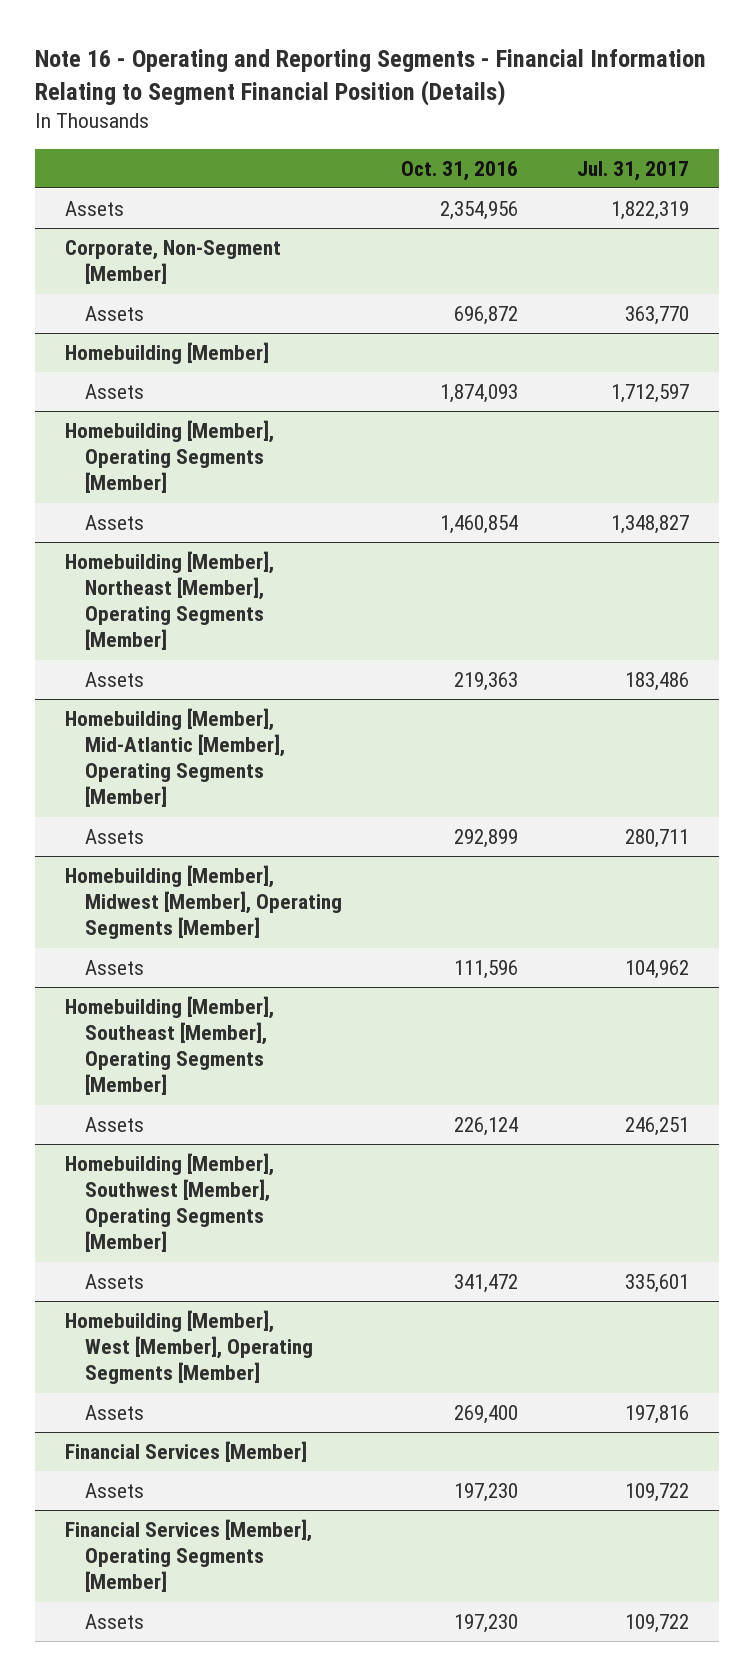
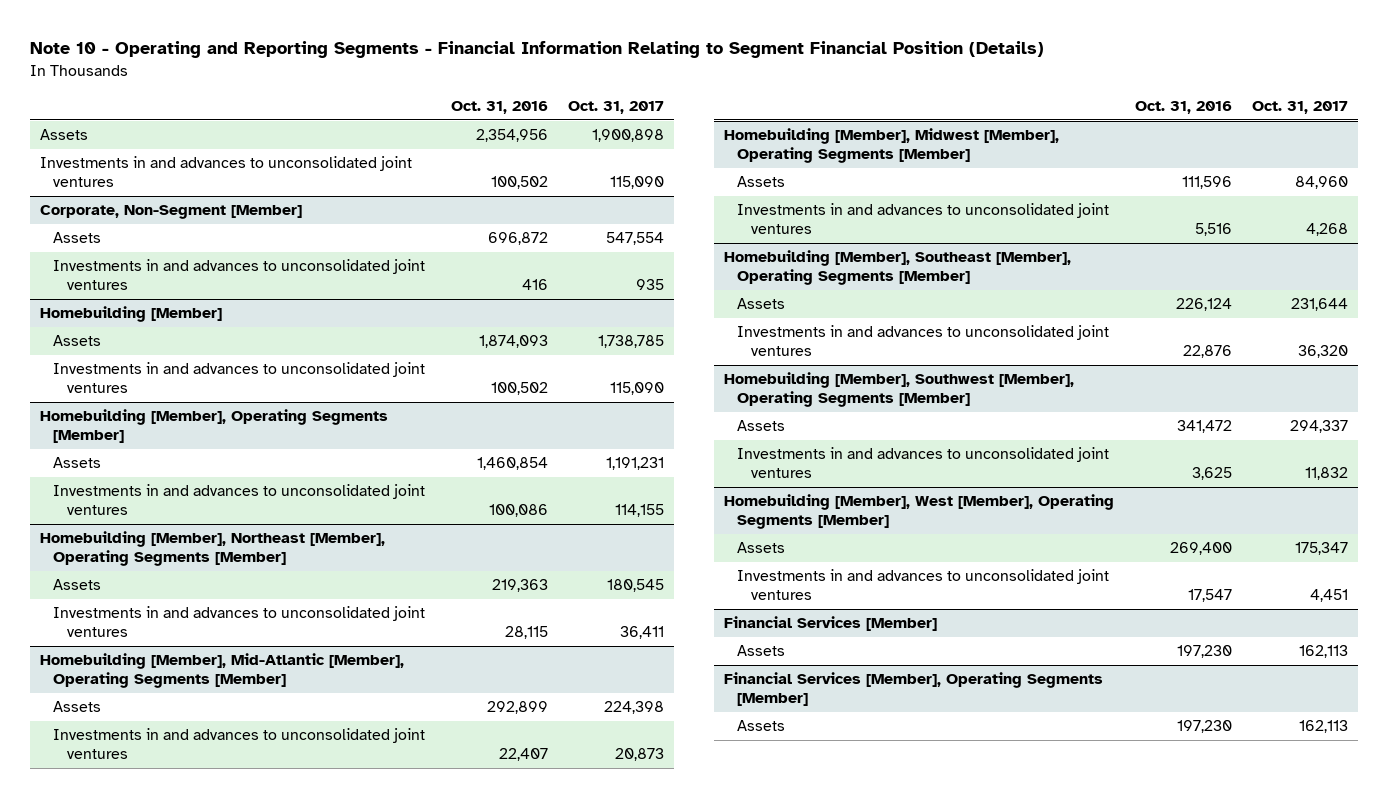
- Note 16 - Operating and Reporting Segments - Financial Information Relating to Segment Financial Position (Details)
+ Note 10 - Operating and Reporting Segments - Financial Information Relating to Segment Financial Position (Details)
- | Oct. 31, 2016 | Jul. 31, 2017
+ | Oct. 31, 2016 | Oct. 31, 2017
+ Investments in and advances to unconsolidated joint ventures | 100,502 | 115,090
@ Corporate, Non-Segment [Member]
+ Investments in and advances to unconsolidated joint ventures | 416 | 935
@ Homebuilding [Member]
+ Investments in and advances to unconsolidated joint ventures | 100,502 | 115,090
@ Homebuilding [Member], Operating Segments [Member]
+ Investments in and advances to unconsolidated joint ventures | 100,086 | 114,155
@ Homebuilding [Member], Northeast [Member], Operating Segments [Member]
+ Investments in and advances to unconsolidated joint ventures | 28,115 | 36,411
@ Homebuilding [Member], Mid-Atlantic [Member], Operating Segments [Member]
+ Investments in and advances to unconsolidated joint ventures | 22,407 | 20,873
@ Homebuilding [Member], Midwest [Member], Operating Segments [Member]
+ Investments in and advances to unconsolidated joint ventures | 5,516 | 4,268
@ Homebuilding [Member], Southeast [Member], Operating Segments [Member]
+ Investments in and advances to unconsolidated joint ventures | 22,876 | 36,320
@ Homebuilding [Member], Southwest [Member], Operating Segments [Member]
+ Investments in and advances to unconsolidated joint ventures | 3,625 | 11,832
@ Homebuilding [Member], West [Member], Operating Segments [Member]
+ Investments in and advances to unconsolidated joint ventures | 17,547 | 4,451

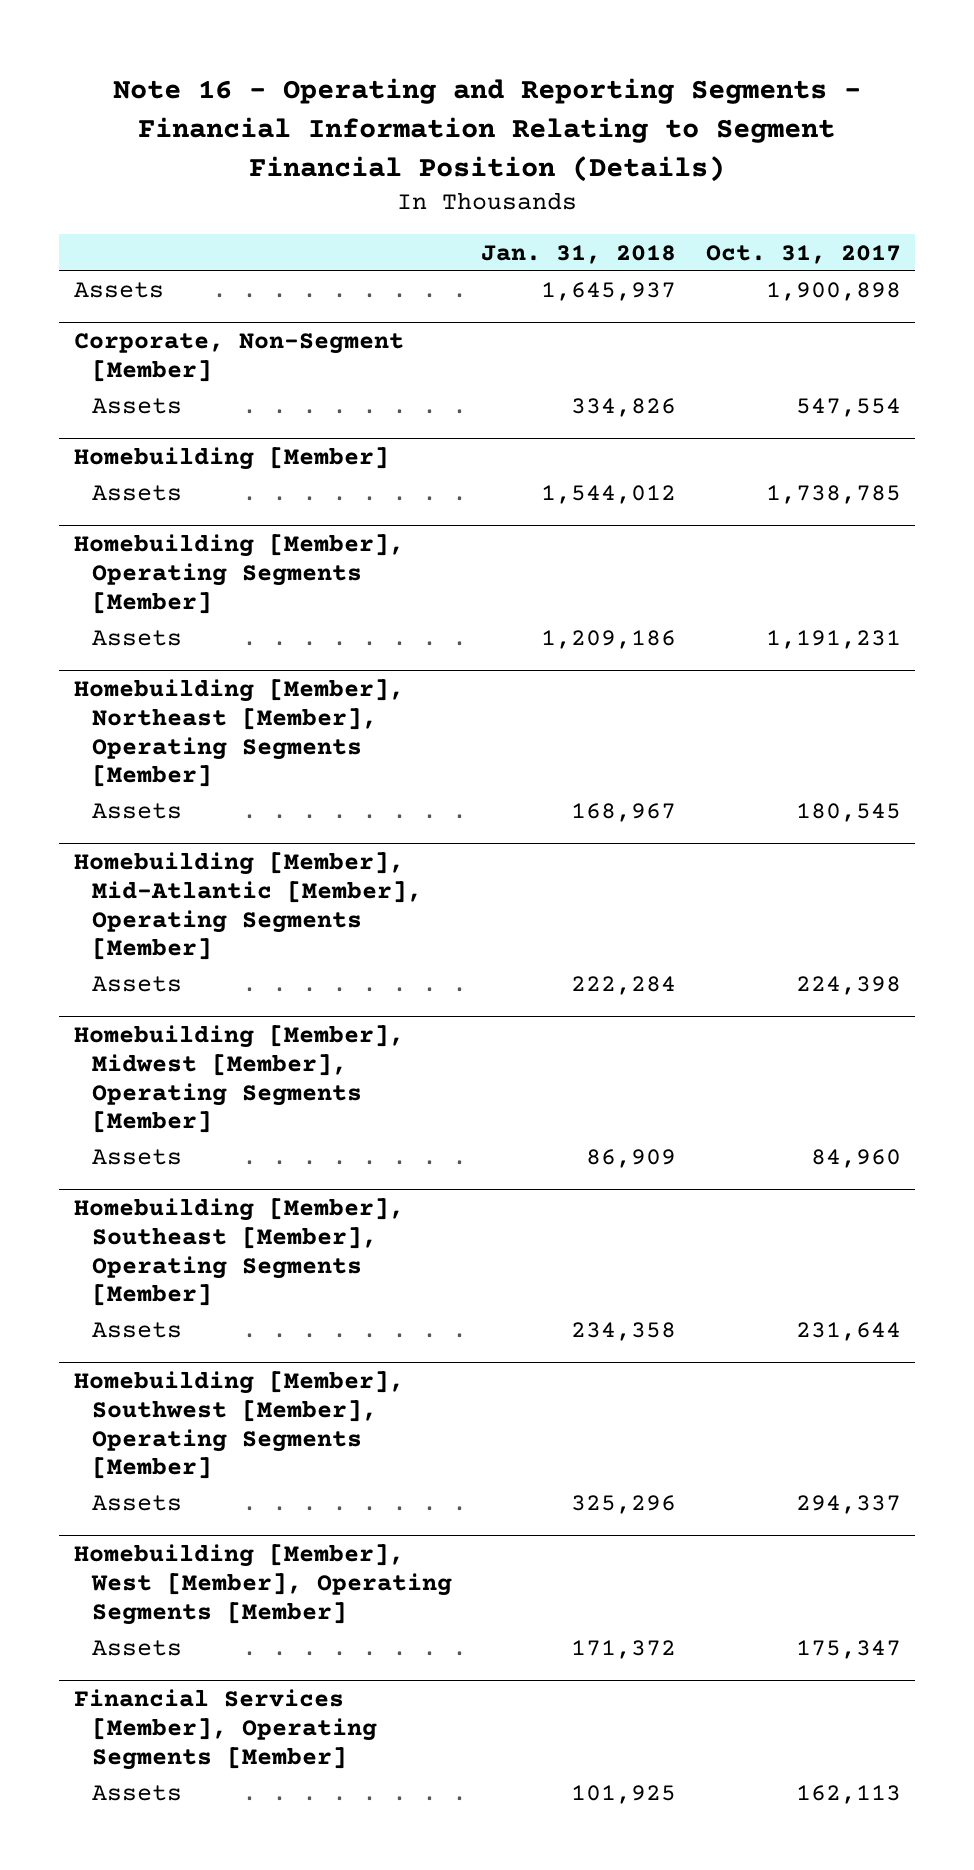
- Note 10 - Operating and Reporting Segments - Financial Information Relating to Segment Financial Position (Details)
+ Note 16 - Operating and Reporting Segments - Financial Information Relating to Segment Financial Position (Details)
- | Oct. 31, 2016 | Oct. 31, 2017
+ | Jan. 31, 2018 | Oct. 31, 2017
- Investments in and advances to unconsolidated joint ventures | 100,502 | 115,090
@ Corporate, Non-Segment [Member]
- Investments in and advances to unconsolidated joint ventures | 416 | 935
@ Homebuilding [Member]
- Investments in and advances to unconsolidated joint ventures | 100,502 | 115,090
@ Homebuilding [Member], Operating Segments [Member]
- Investments in and advances to unconsolidated joint ventures | 100,086 | 114,155
@ Homebuilding [Member], Northeast [Member], Operating Segments [Member]
- Investments in and advances to unconsolidated joint ventures | 28,115 | 36,411
@ Homebuilding [Member], Mid-Atlantic [Member], Operating Segments [Member]
- Investments in and advances to unconsolidated joint ventures | 22,407 | 20,873
@ Homebuilding [Member], Midwest [Member], Operating Segments [Member]
- Investments in and advances to unconsolidated joint ventures | 5,516 | 4,268
@ Homebuilding [Member], Southeast [Member], Operating Segments [Member]
- Investments in and advances to unconsolidated joint ventures | 22,876 | 36,320
@ Homebuilding [Member], Southwest [Member], Operating Segments [Member]
- Investments in and advances to unconsolidated joint ventures | 3,625 | 11,832
@ Homebuilding [Member], West [Member], Operating Segments [Member]
- Investments in and advances to unconsolidated joint ventures | 17,547 | 4,451
- Financial Services [Member]
- Assets | 197,230 | 162,113

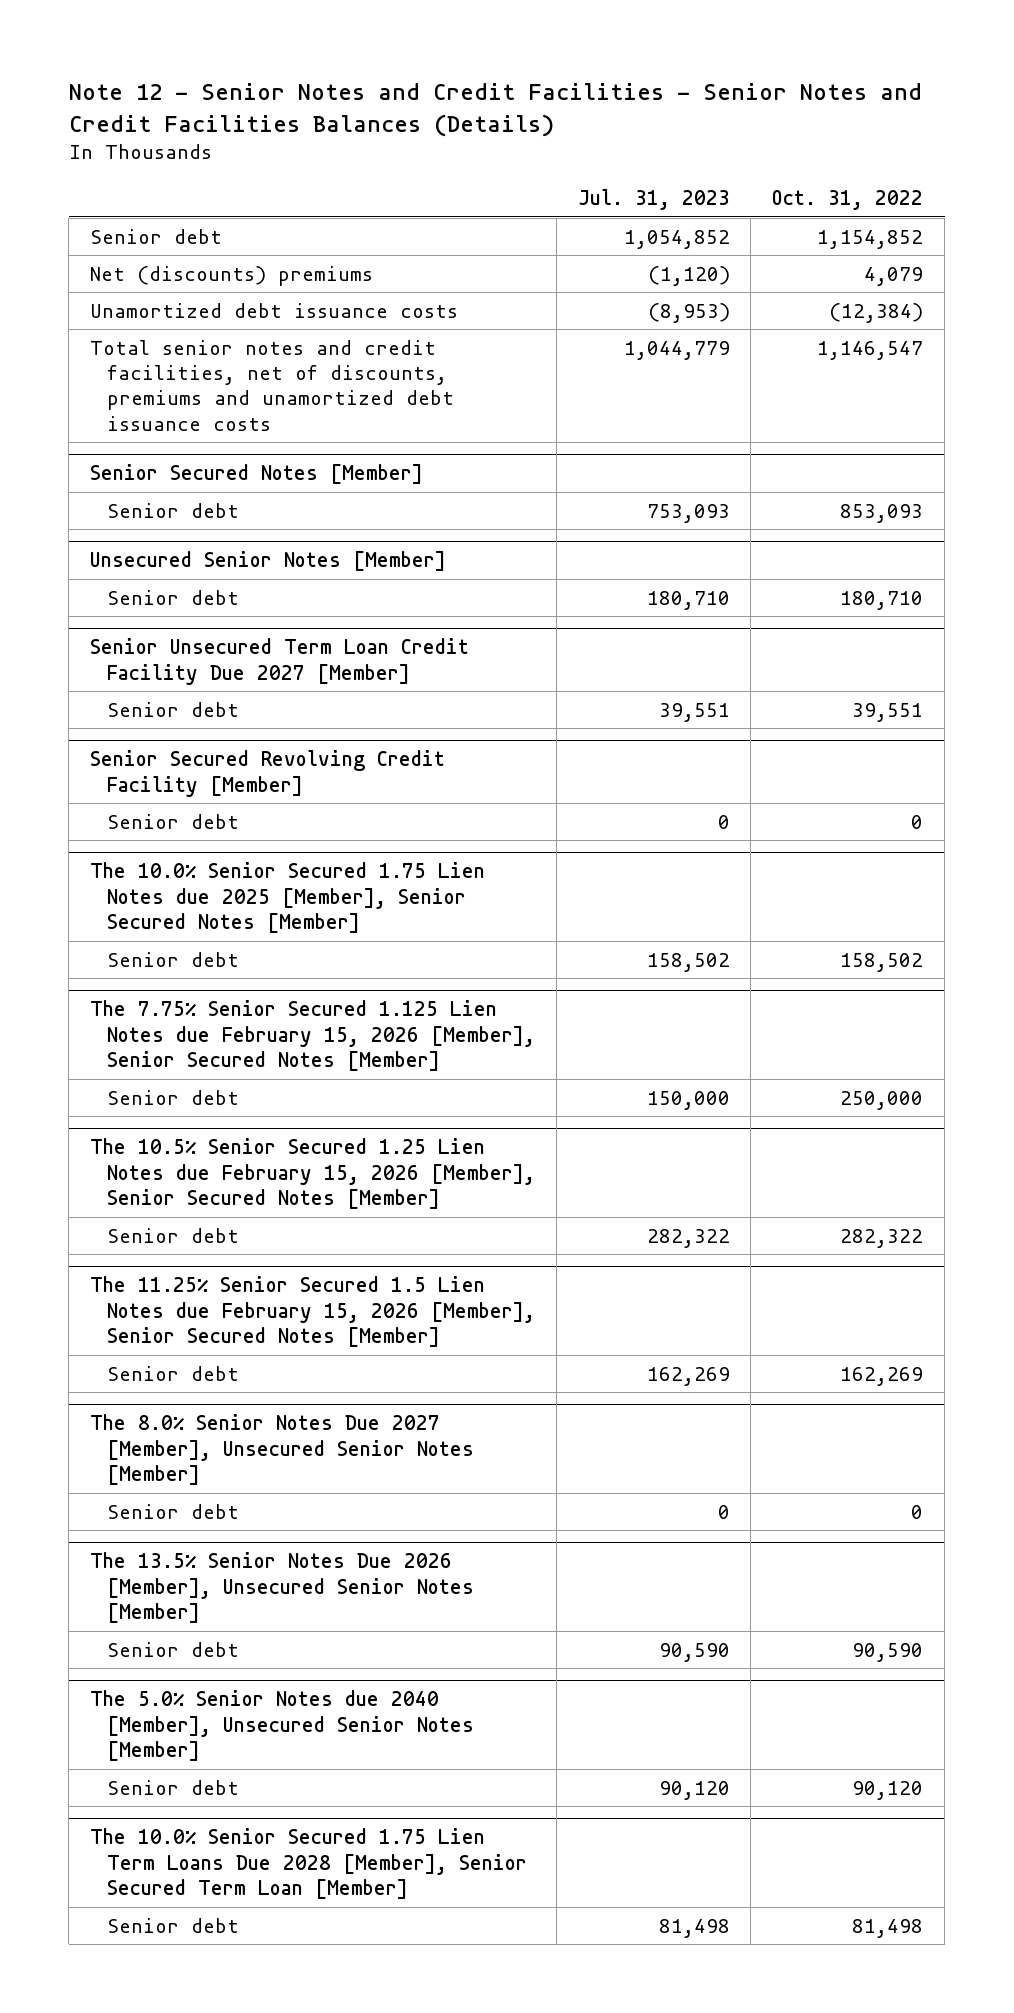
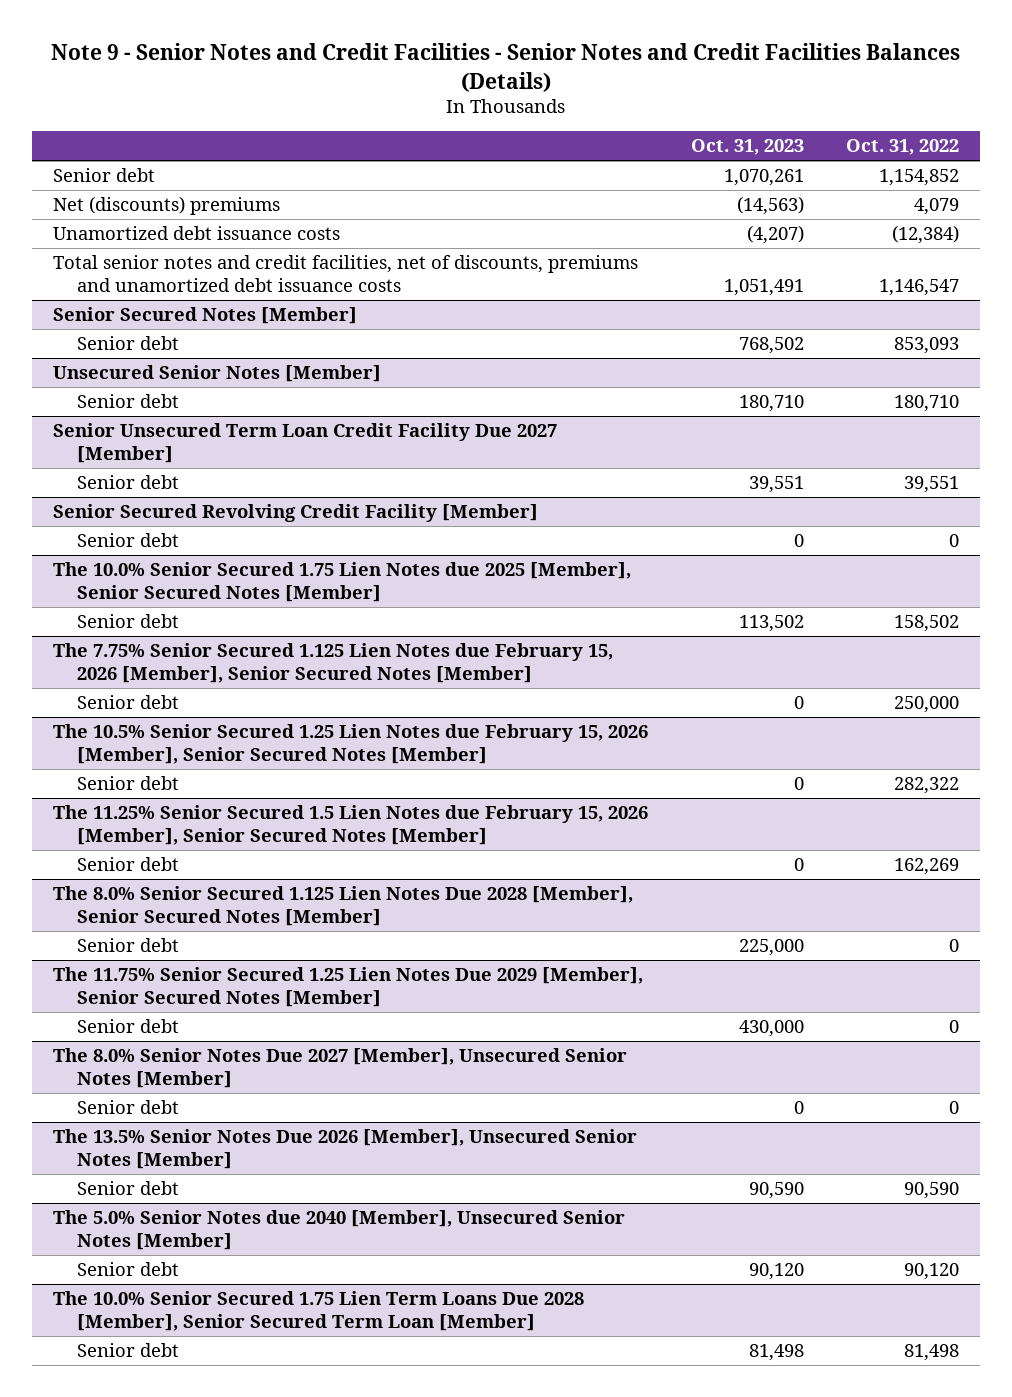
- Note 12 - Senior Notes and Credit Facilities - Senior Notes and Credit Facilities Balances (Details)
+ Note 9 - Senior Notes and Credit Facilities - Senior Notes and Credit Facilities Balances (Details)
- | Jul. 31, 2023 | Oct. 31, 2022
+ | Oct. 31, 2023 | Oct. 31, 2022
+ The 8.0% Senior Secured 1.125 Lien Notes Due 2028 [Member], Senior Secured Notes [Member]
+ Senior debt | 225,000 | 0
+ The 11.75% Senior Secured 1.25 Lien Notes Due 2029 [Member], Senior Secured Notes [Member]
+ Senior debt | 430,000 | 0

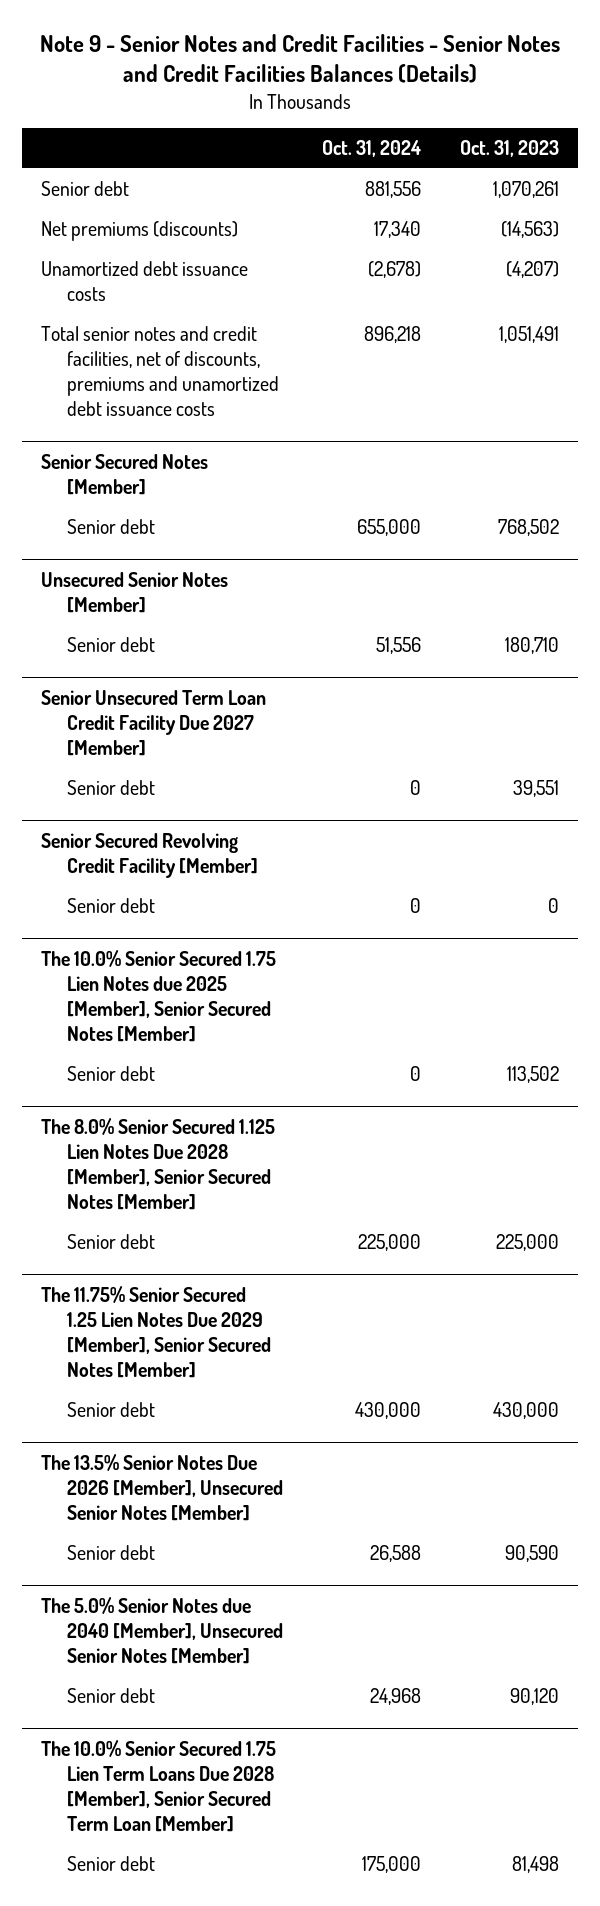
- | Oct. 31, 2023 | Oct. 31, 2022
+ | Oct. 31, 2024 | Oct. 31, 2023
- Net (discounts) premiums | (14,563) | 4,079
+ Net premiums (discounts) | 17,340 | (14,563)
- The 7.75% Senior Secured 1.125 Lien Notes due February 15, 2026 [Member], Senior Secured Notes [Member]
- Senior debt | 0 | 250,000
- The 10.5% Senior Secured 1.25 Lien Notes due February 15, 2026 [Member], Senior Secured Notes [Member]
- Senior debt | 0 | 282,322
- The 11.25% Senior Secured 1.5 Lien Notes due February 15, 2026 [Member], Senior Secured Notes [Member]
- Senior debt | 0 | 162,269
- The 8.0% Senior Notes Due 2027 [Member], Unsecured Senior Notes [Member]
- Senior debt | 0 | 0

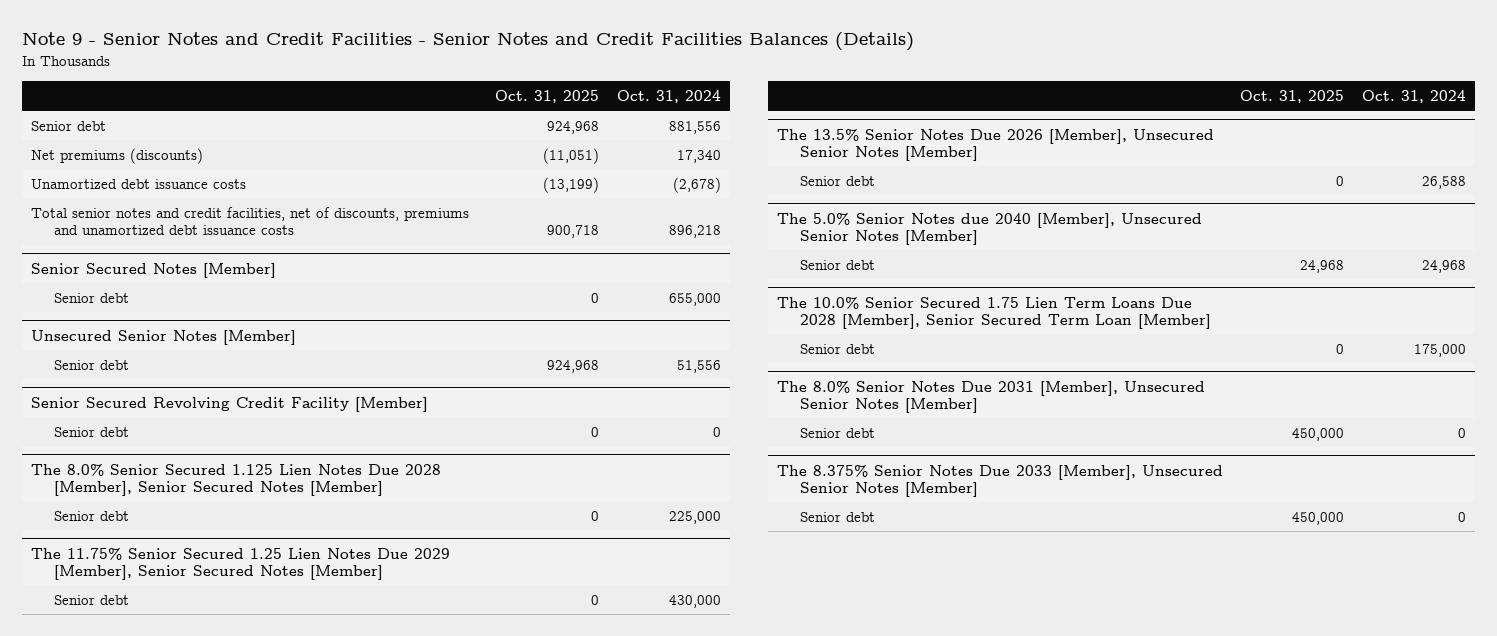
- | Oct. 31, 2024 | Oct. 31, 2023
+ | Oct. 31, 2025 | Oct. 31, 2024
- Senior Unsecured Term Loan Credit Facility Due 2027 [Member]
- Senior debt | 0 | 39,551
- The 10.0% Senior Secured 1.75 Lien Notes due 2025 [Member], Senior Secured Notes [Member]
- Senior debt | 0 | 113,502
+ The 8.0% Senior Notes Due 2031 [Member], Unsecured Senior Notes [Member]
+ Senior debt | 450,000 | 0
+ The 8.375% Senior Notes Due 2033 [Member], Unsecured Senior Notes [Member]
+ Senior debt | 450,000 | 0

